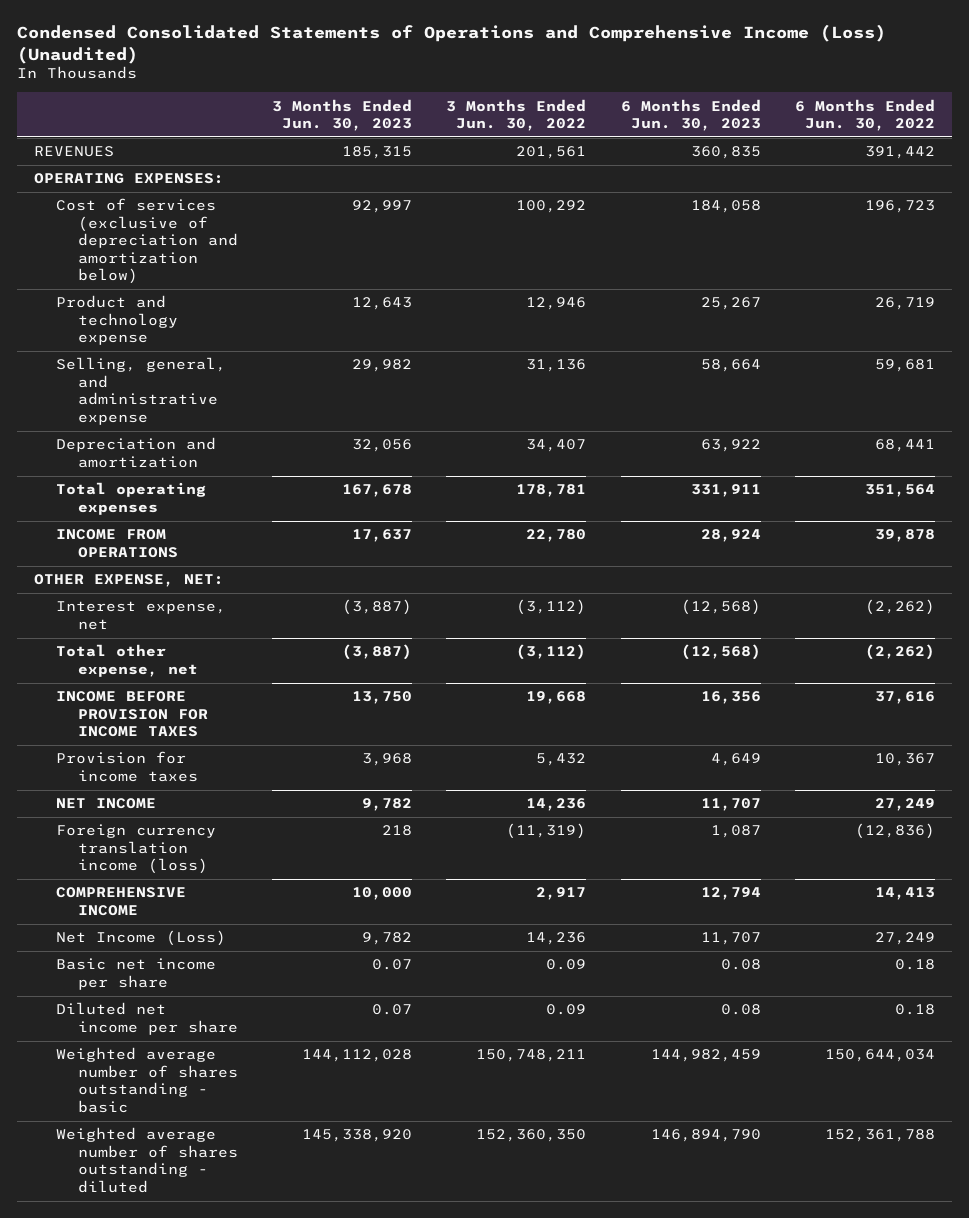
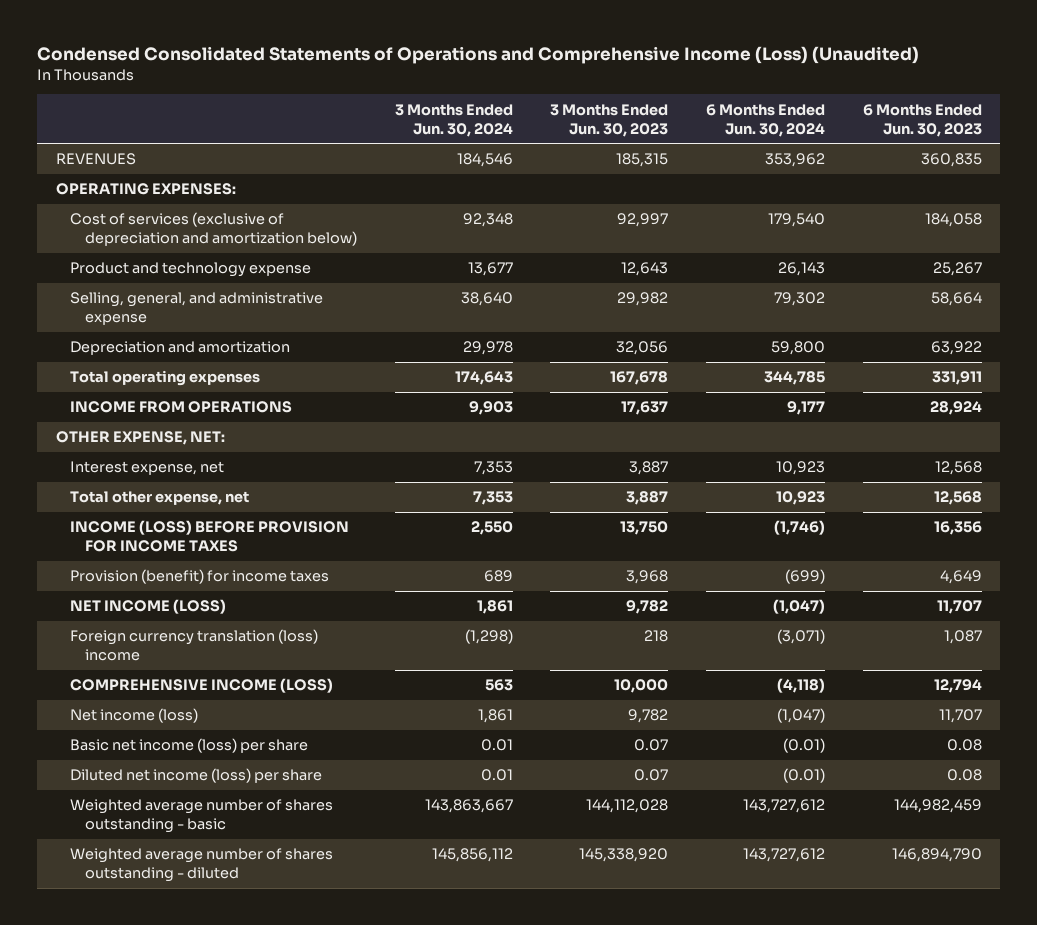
- | 3 Months Ended Jun. 30, 2023 | 3 Months Ended Jun. 30, 2022 | 6 Months Ended Jun. 30, 2023 | 6 Months Ended Jun. 30, 2022
+ | 3 Months Ended Jun. 30, 2024 | 3 Months Ended Jun. 30, 2023 | 6 Months Ended Jun. 30, 2024 | 6 Months Ended Jun. 30, 2023
- Interest expense, net | (3,887) | (3,112) | (12,568) | (2,262)
- Total other expense, net | (3,887) | (3,112) | (12,568) | (2,262)
- INCOME BEFORE PROVISION FOR INCOME TAXES | 13,750 | 19,668 | 16,356 | 37,616
- Provision for income taxes | 3,968 | 5,432 | 4,649 | 10,367
- NET INCOME | 9,782 | 14,236 | 11,707 | 27,249
- Foreign currency translation income (loss) | 218 | (11,319) | 1,087 | (12,836)
- COMPREHENSIVE INCOME | 10,000 | 2,917 | 12,794 | 14,413
- Net Income (Loss) | 9,782 | 14,236 | 11,707 | 27,249
- Basic net income per share | 0.07 | 0.09 | 0.08 | 0.18
- Diluted net income per share | 0.07 | 0.09 | 0.08 | 0.18
+ Interest expense, net | 7,353 | 3,887 | 10,923 | 12,568
+ Total other expense, net | 7,353 | 3,887 | 10,923 | 12,568
+ INCOME (LOSS) BEFORE PROVISION FOR INCOME TAXES | 2,550 | 13,750 | (1,746) | 16,356
+ Provision (benefit) for income taxes | 689 | 3,968 | (699) | 4,649
+ NET INCOME (LOSS) | 1,861 | 9,782 | (1,047) | 11,707
+ Foreign currency translation (loss) income | (1,298) | 218 | (3,071) | 1,087
+ COMPREHENSIVE INCOME (LOSS) | 563 | 10,000 | (4,118) | 12,794
+ Net income (loss) | 1,861 | 9,782 | (1,047) | 11,707
+ Basic net income (loss) per share | 0.01 | 0.07 | (0.01) | 0.08
+ Diluted net income (loss) per share | 0.01 | 0.07 | (0.01) | 0.08

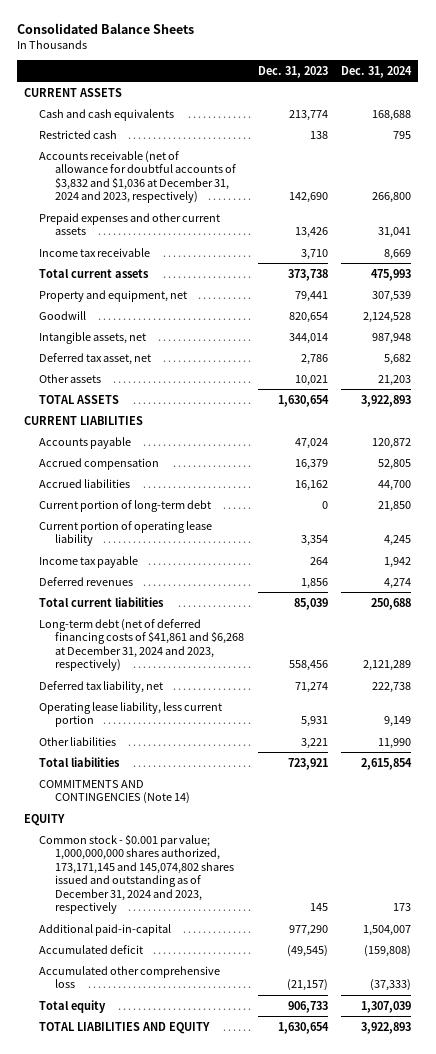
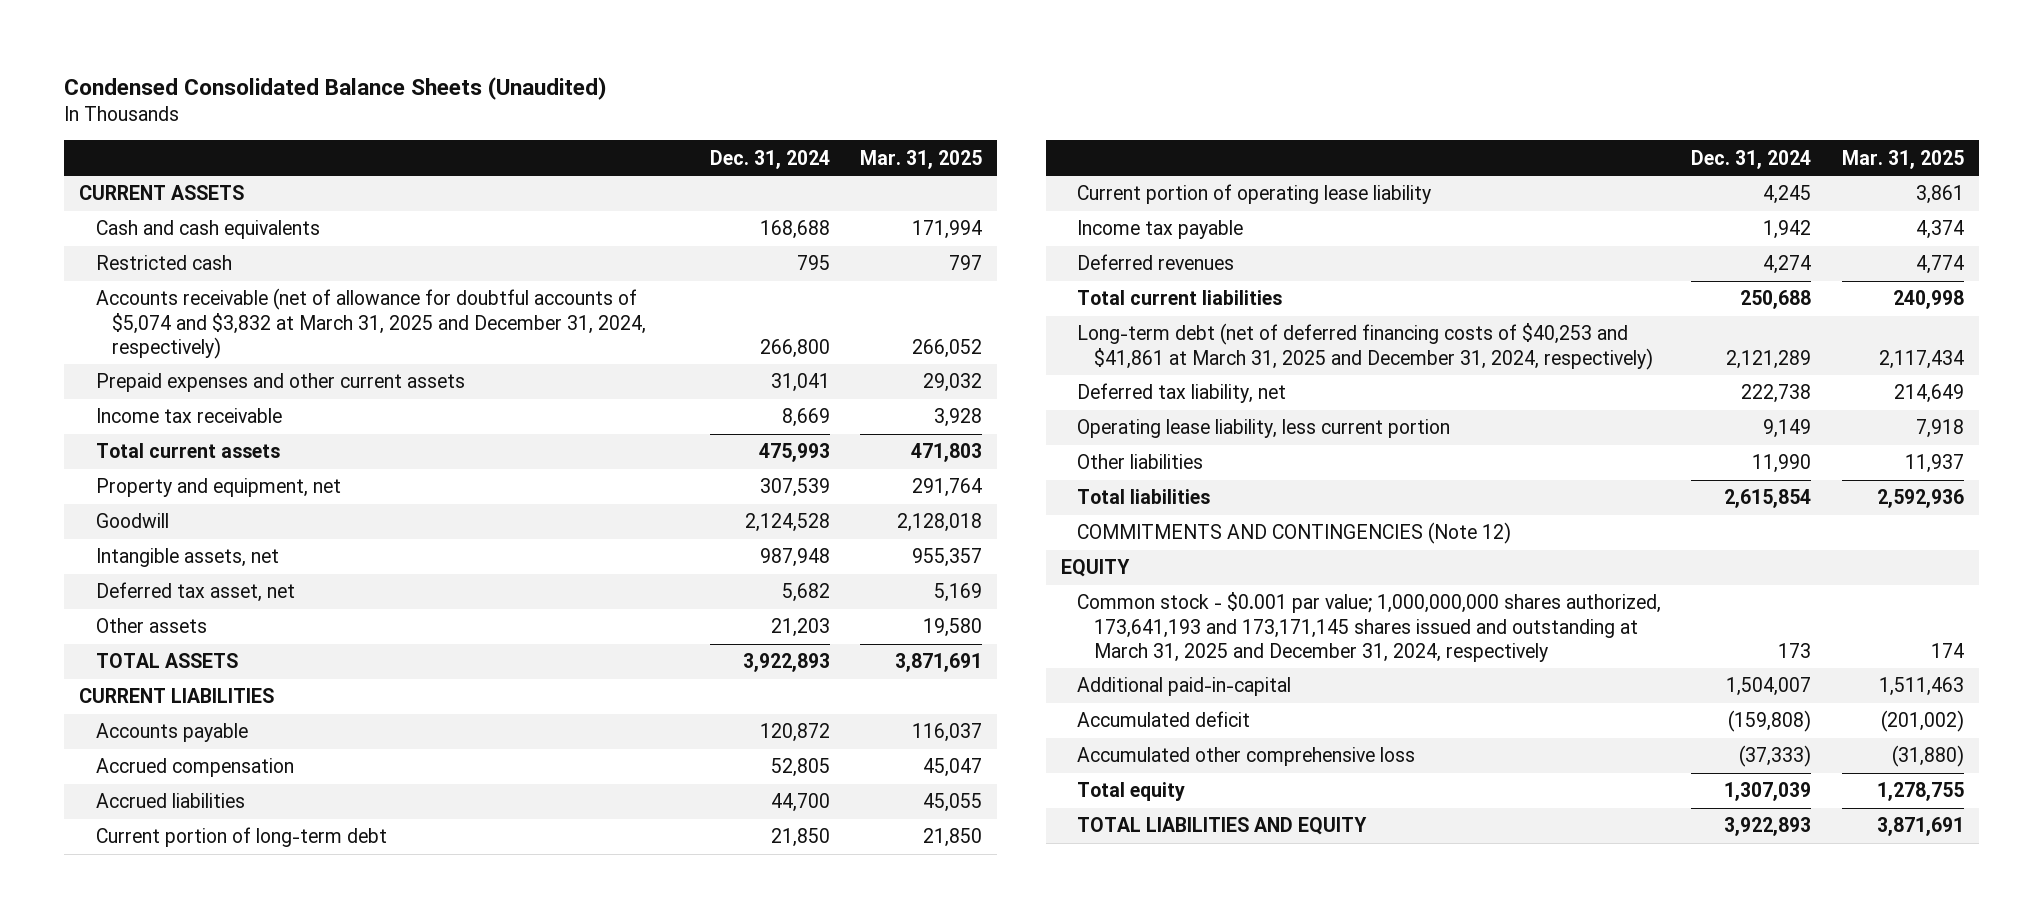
- Consolidated Balance Sheets
+ Condensed Consolidated Balance Sheets (Unaudited)
- | Dec. 31, 2023 | Dec. 31, 2024
+ | Dec. 31, 2024 | Mar. 31, 2025
- Accounts receivable (net of allowance for doubtful accounts of $3,832 and $1,036 at December 31, 2024 and 2023, respectively) | 142,690 | 266,800
+ Accounts receivable (net of allowance for doubtful accounts of $5,074 and $3,832 at March 31, 2025 and December 31, 2024, respectively) | 266,800 | 266,052
- Long-term debt (net of deferred financing costs of $41,861 and $6,268 at December 31, 2024 and 2023, respectively) | 558,456 | 2,121,289
+ Long-term debt (net of deferred financing costs of $40,253 and $41,861 at March 31, 2025 and December 31, 2024, respectively) | 2,121,289 | 2,117,434
- COMMITMENTS AND CONTINGENCIES (Note 14)
+ COMMITMENTS AND CONTINGENCIES (Note 12)
- Common stock - $0.001 par value; 1,000,000,000 shares authorized, 173,171,145 and 145,074,802 shares issued and outstanding as of December 31, 2024 and 2023, respectively | 145 | 173
+ Common stock - $0.001 par value; 1,000,000,000 shares authorized, 173,641,193 and 173,171,145 shares issued and outstanding at March 31, 2025 and December 31, 2024, respectively | 173 | 174

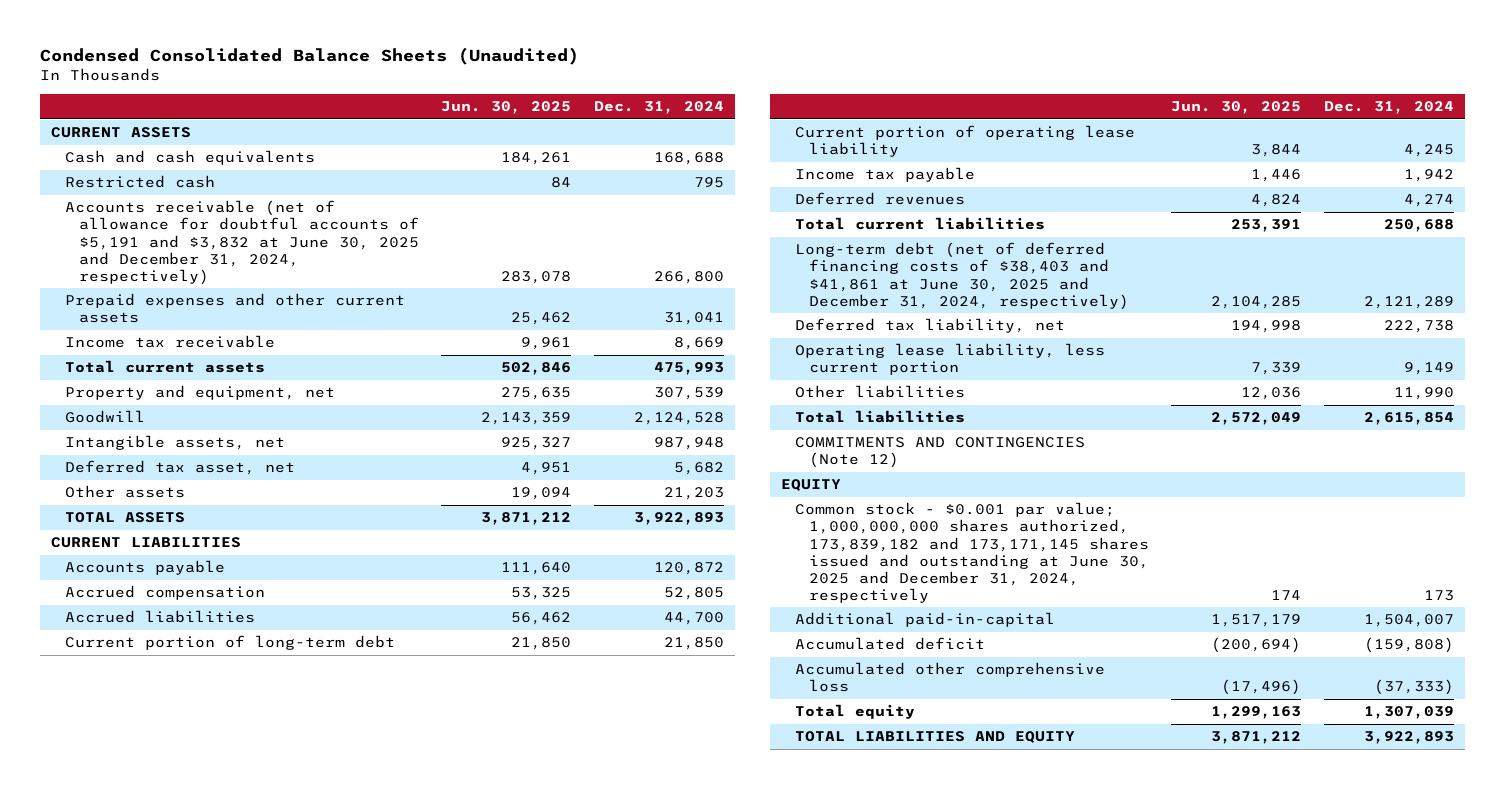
- | Dec. 31, 2024 | Mar. 31, 2025
+ | Jun. 30, 2025 | Dec. 31, 2024
- Accounts receivable (net of allowance for doubtful accounts of $5,074 and $3,832 at March 31, 2025 and December 31, 2024, respectively) | 266,800 | 266,052
+ Accounts receivable (net of allowance for doubtful accounts of $5,191 and $3,832 at June 30, 2025 and December 31, 2024, respectively) | 283,078 | 266,800
- Long-term debt (net of deferred financing costs of $40,253 and $41,861 at March 31, 2025 and December 31, 2024, respectively) | 2,121,289 | 2,117,434
+ Long-term debt (net of deferred financing costs of $38,403 and $41,861 at June 30, 2025 and December 31, 2024, respectively) | 2,104,285 | 2,121,289
- Common stock - $0.001 par value; 1,000,000,000 shares authorized, 173,641,193 and 173,171,145 shares issued and outstanding at March 31, 2025 and December 31, 2024, respectively | 173 | 174
+ Common stock - $0.001 par value; 1,000,000,000 shares authorized, 173,839,182 and 173,171,145 shares issued and outstanding at June 30, 2025 and December 31, 2024, respectively | 174 | 173

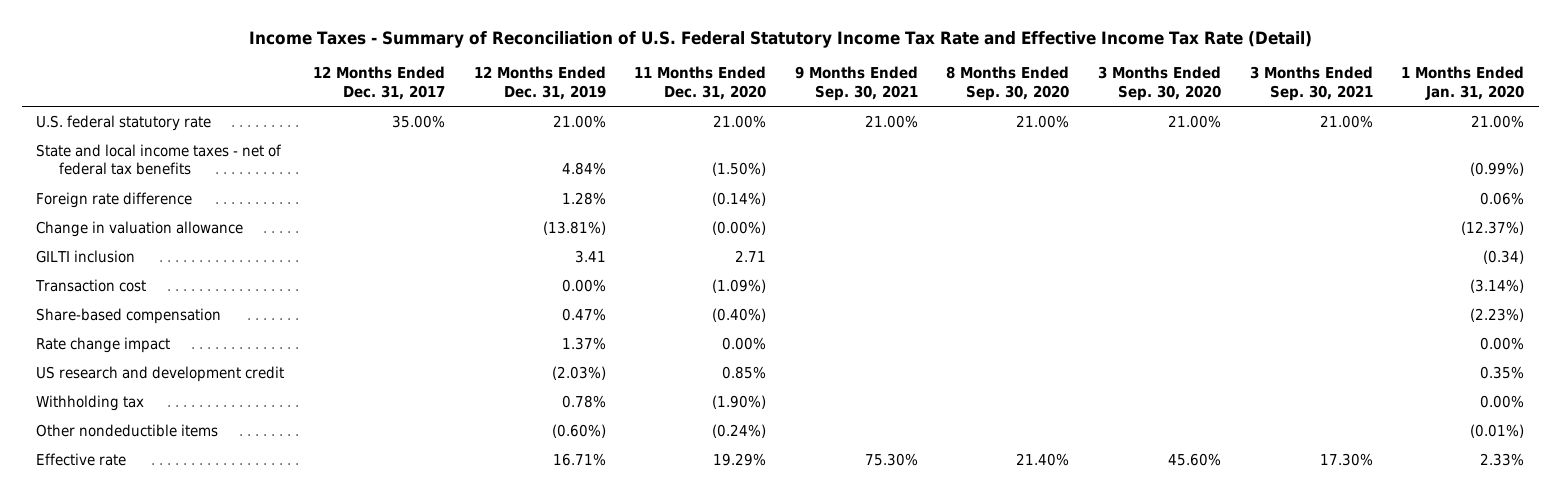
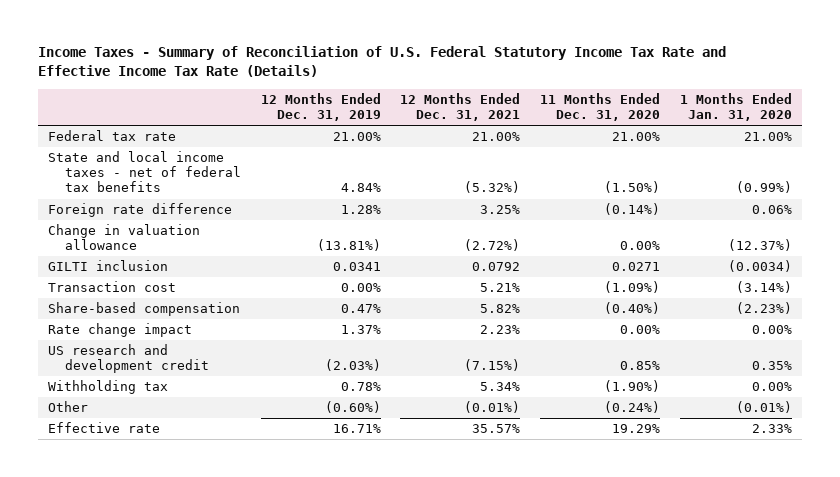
- Income Taxes - Summary of Reconciliation of U.S. Federal Statutory Income Tax Rate and Effective Income Tax Rate (Detail)
+ Income Taxes - Summary of Reconciliation of U.S. Federal Statutory Income Tax Rate and Effective Income Tax Rate (Details)
- | 12 Months Ended Dec. 31, 2017 | 12 Months Ended Dec. 31, 2019 | 11 Months Ended Dec. 31, 2020 | 9 Months Ended Sep. 30, 2021 | 8 Months Ended Sep. 30, 2020 | 3 Months Ended Sep. 30, 2020 | 3 Months Ended Sep. 30, 2021 | 1 Months Ended Jan. 31, 2020
+ | 12 Months Ended Dec. 31, 2019 | 12 Months Ended Dec. 31, 2021 | 11 Months Ended Dec. 31, 2020 | 1 Months Ended Jan. 31, 2020
- U.S. federal statutory rate | 35.00% | 21.00% | 21.00% | 21.00% | 21.00% | 21.00% | 21.00% | 21.00%
+ Federal tax rate | 21.00% | 21.00% | 21.00% | 21.00%
- Change in valuation allowance | | (13.81%) | (0.00%) | | | | | (12.37%)
- GILTI inclusion | | 3.41 | 2.71 | | | | | (0.34)
+ Change in valuation allowance | (13.81%) | (2.72%) | 0.00% | (12.37%)
+ GILTI inclusion | 0.0341 | 0.0792 | 0.0271 | (0.0034)
- Other nondeductible items | | (0.60%) | (0.24%) | | | | | (0.01%)
+ Other | (0.60%) | (0.01%) | (0.24%) | (0.01%)

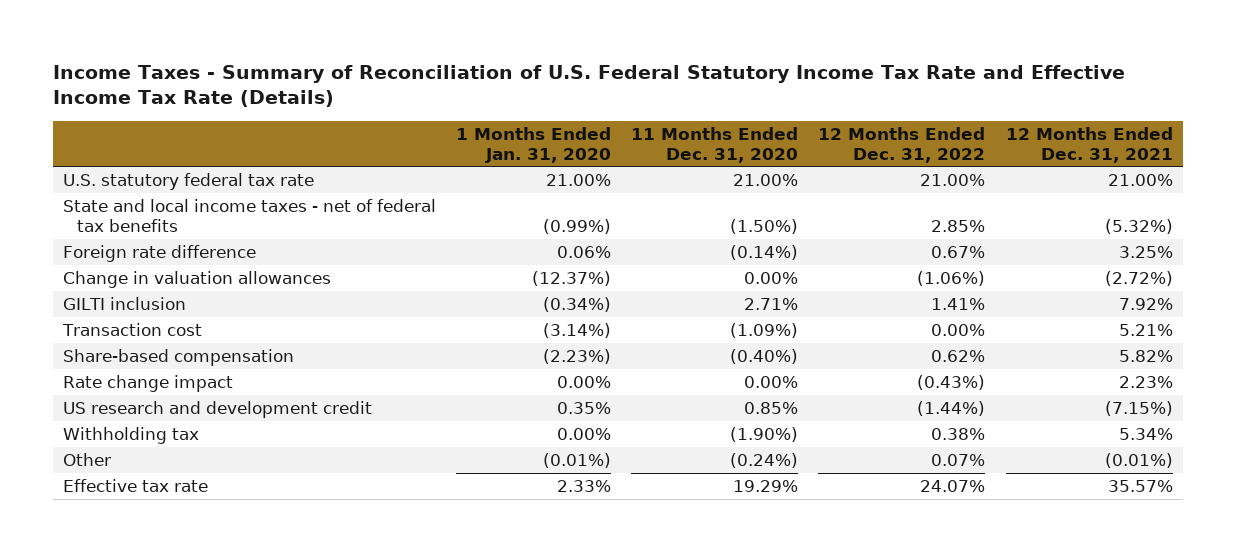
- | 12 Months Ended Dec. 31, 2019 | 12 Months Ended Dec. 31, 2021 | 11 Months Ended Dec. 31, 2020 | 1 Months Ended Jan. 31, 2020
+ | 1 Months Ended Jan. 31, 2020 | 11 Months Ended Dec. 31, 2020 | 12 Months Ended Dec. 31, 2022 | 12 Months Ended Dec. 31, 2021
- Federal tax rate | 21.00% | 21.00% | 21.00% | 21.00%
+ U.S. statutory federal tax rate | 21.00% | 21.00% | 21.00% | 21.00%
- Change in valuation allowance | (13.81%) | (2.72%) | 0.00% | (12.37%)
- GILTI inclusion | 0.0341 | 0.0792 | 0.0271 | (0.0034)
+ Change in valuation allowances | (12.37%) | 0.00% | (1.06%) | (2.72%)
+ GILTI inclusion | (0.34%) | 2.71% | 1.41% | 7.92%
- Effective rate | 16.71% | 35.57% | 19.29% | 2.33%
+ Effective tax rate | 2.33% | 19.29% | 24.07% | 35.57%

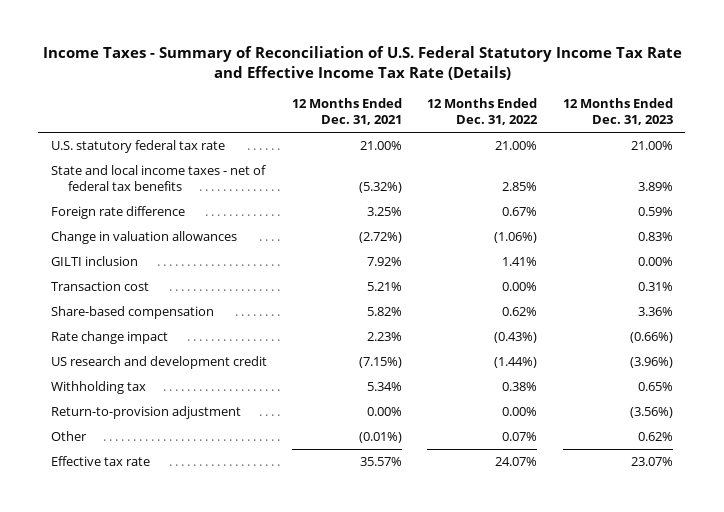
- | 1 Months Ended Jan. 31, 2020 | 11 Months Ended Dec. 31, 2020 | 12 Months Ended Dec. 31, 2022 | 12 Months Ended Dec. 31, 2021
+ | 12 Months Ended Dec. 31, 2021 | 12 Months Ended Dec. 31, 2022 | 12 Months Ended Dec. 31, 2023
+ Return-to-provision adjustment | 0.00% | 0.00% | (3.56%)

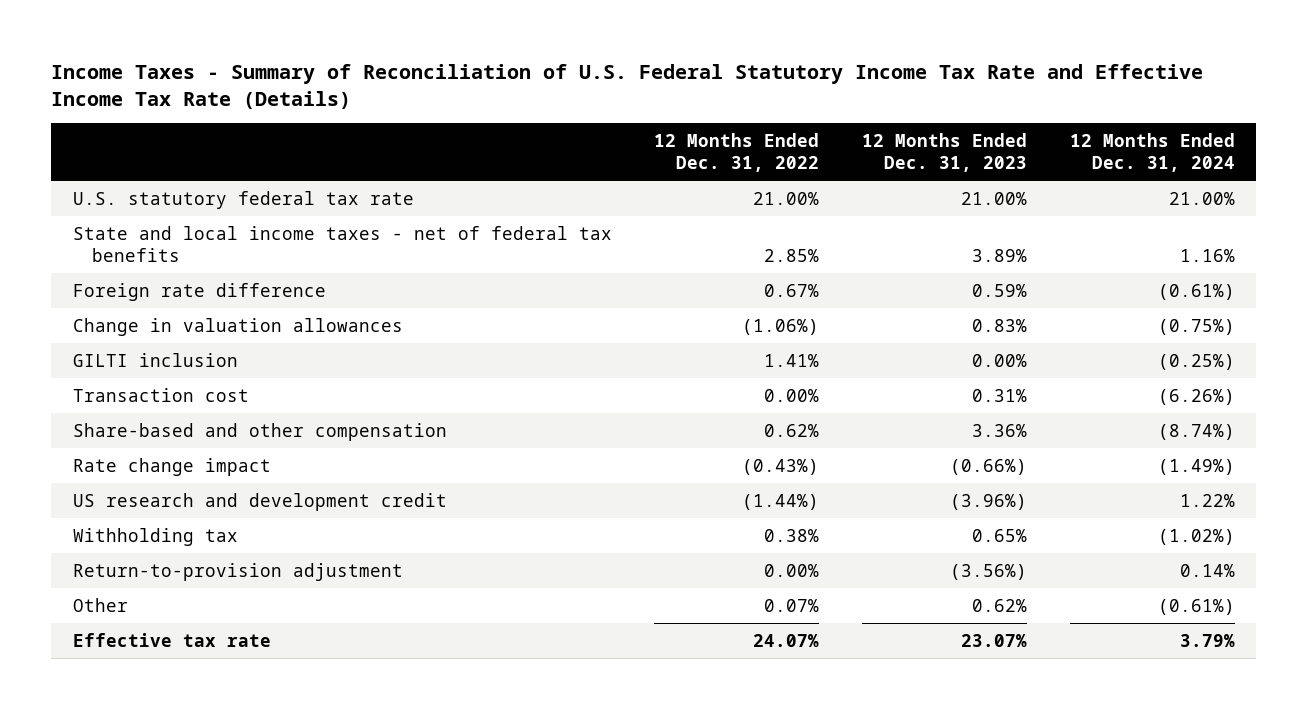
- | 12 Months Ended Dec. 31, 2021 | 12 Months Ended Dec. 31, 2022 | 12 Months Ended Dec. 31, 2023
+ | 12 Months Ended Dec. 31, 2022 | 12 Months Ended Dec. 31, 2023 | 12 Months Ended Dec. 31, 2024
- Share-based compensation | 5.82% | 0.62% | 3.36%
+ Share-based and other compensation | 0.62% | 3.36% | (8.74%)

